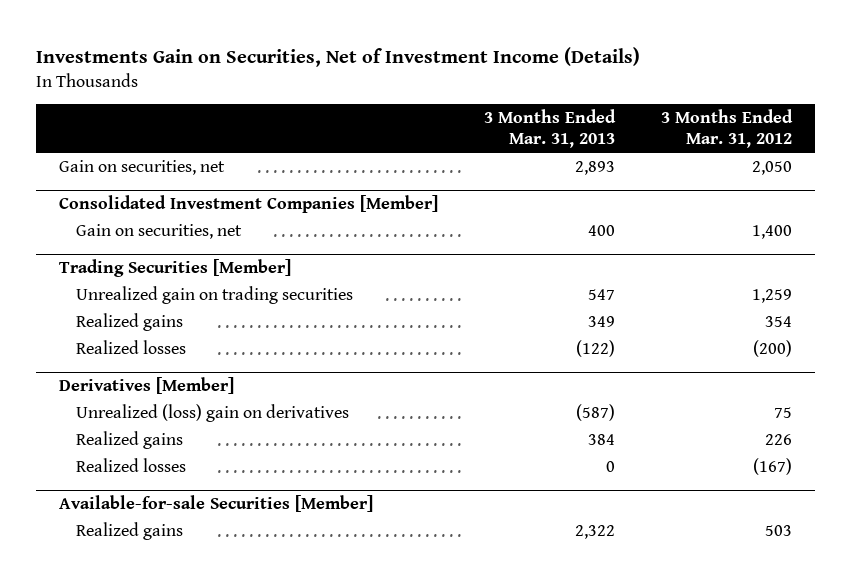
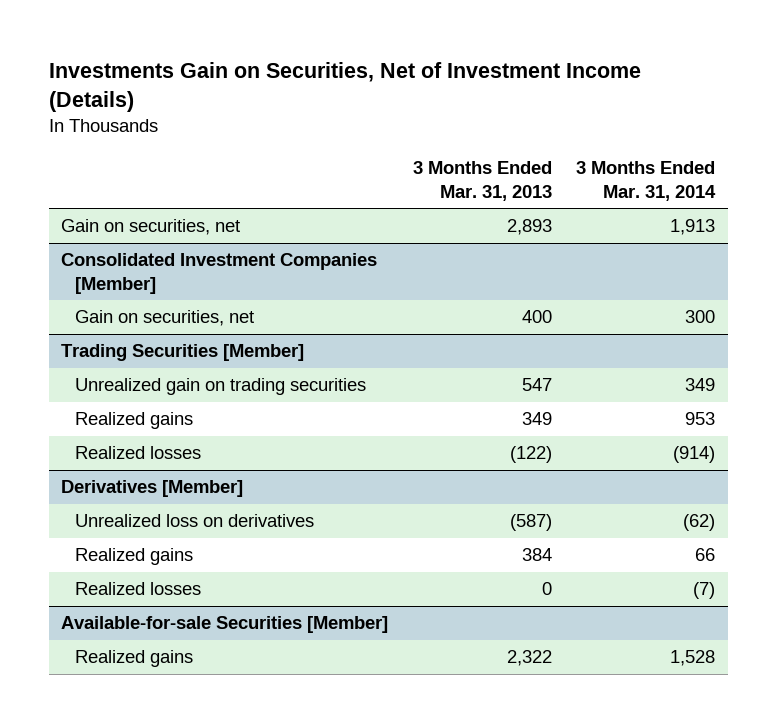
- | 3 Months Ended Mar. 31, 2013 | 3 Months Ended Mar. 31, 2012
+ | 3 Months Ended Mar. 31, 2013 | 3 Months Ended Mar. 31, 2014
@ Derivatives [Member]
- Unrealized (loss) gain on derivatives | (587) | 75
+ Unrealized loss on derivatives | (587) | (62)

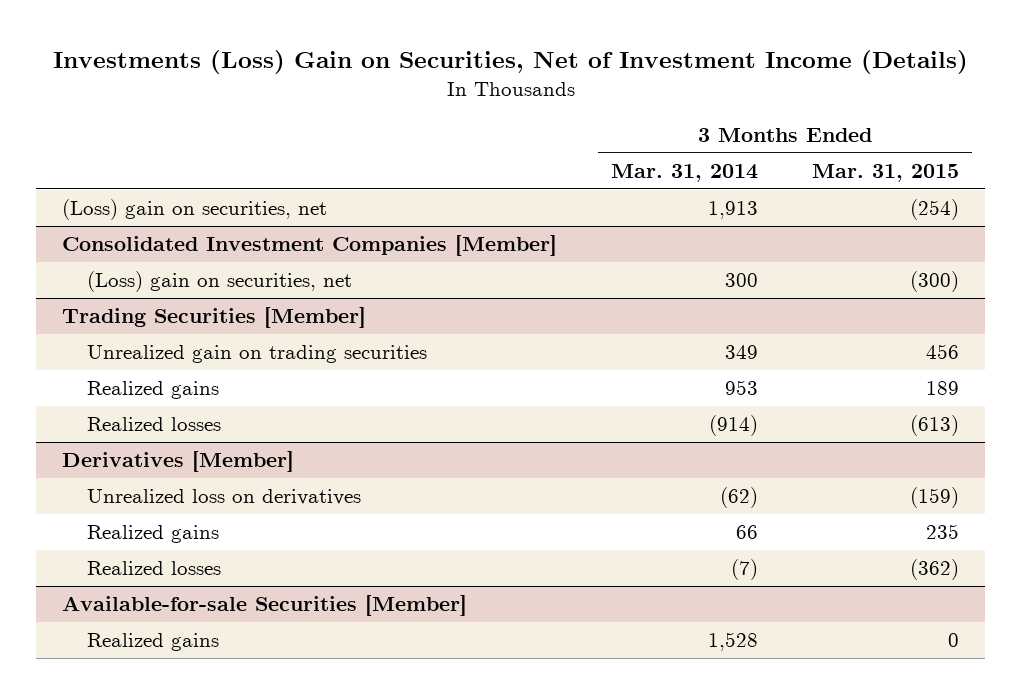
- Investments Gain on Securities, Net of Investment Income (Details)
+ Investments (Loss) Gain on Securities, Net of Investment Income (Details)
- | 3 Months Ended Mar. 31, 2013 | 3 Months Ended Mar. 31, 2014
+ | 3 Months Ended Mar. 31, 2014 | 3 Months Ended Mar. 31, 2015
- Gain on securities, net | 2,893 | 1,913
+ (Loss) gain on securities, net | 1,913 | (254)
@ Consolidated Investment Companies [Member]
- Gain on securities, net | 400 | 300
+ (Loss) gain on securities, net | 300 | (300)

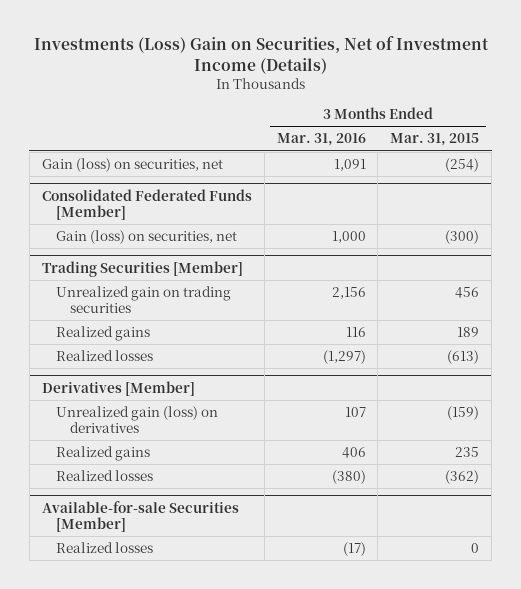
- | 3 Months Ended Mar. 31, 2014 | 3 Months Ended Mar. 31, 2015
+ | 3 Months Ended Mar. 31, 2016 | 3 Months Ended Mar. 31, 2015
- (Loss) gain on securities, net | 1,913 | (254)
- Consolidated Investment Companies [Member]
- (Loss) gain on securities, net | 300 | (300)
+ Gain (loss) on securities, net | 1,091 | (254)
+ Consolidated Federated Funds [Member]
+ Gain (loss) on securities, net | 1,000 | (300)
@ Derivatives [Member]
- Unrealized loss on derivatives | (62) | (159)
+ Unrealized gain (loss) on derivatives | 107 | (159)
@ Available-for-sale Securities [Member]
- Realized gains | 1,528 | 0
+ Realized losses | (17) | 0

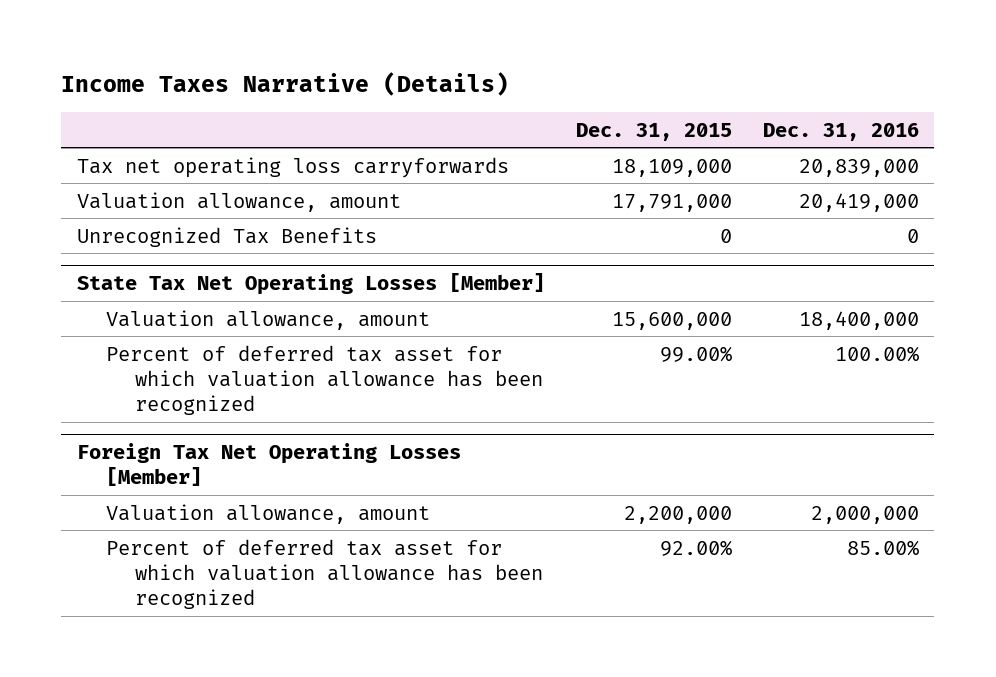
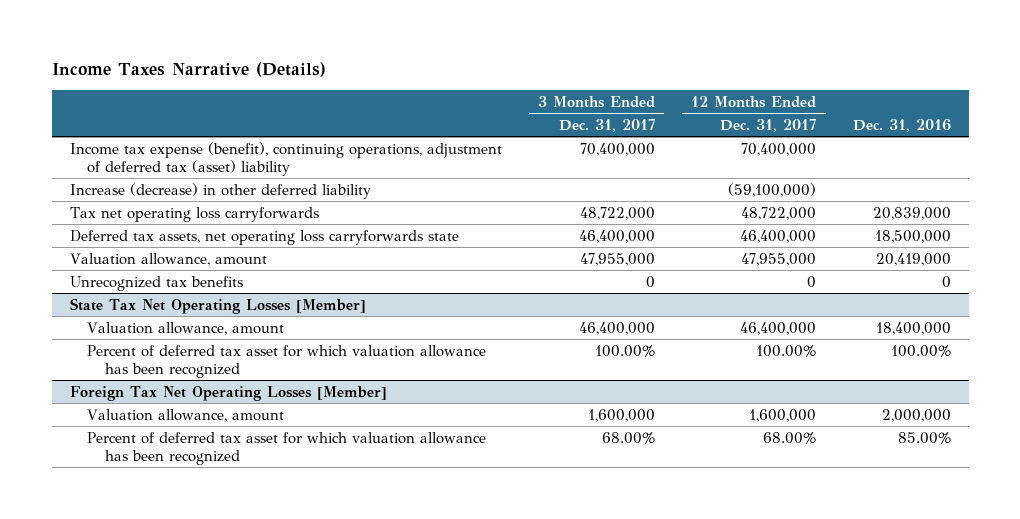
- | Dec. 31, 2015 | Dec. 31, 2016
+ | 3 Months Ended Dec. 31, 2017 | 12 Months Ended Dec. 31, 2017 | Dec. 31, 2016
+ Income tax expense (benefit), continuing operations, adjustment of deferred tax (asset) liability | 70,400,000 | 70,400,000 |
+ Increase (decrease) in other deferred liability | | (59,100,000) |
+ Deferred tax assets, net operating loss carryforwards state | 46,400,000 | 46,400,000 | 18,500,000
- Unrecognized Tax Benefits | 0 | 0
+ Unrecognized tax benefits | 0 | 0 | 0

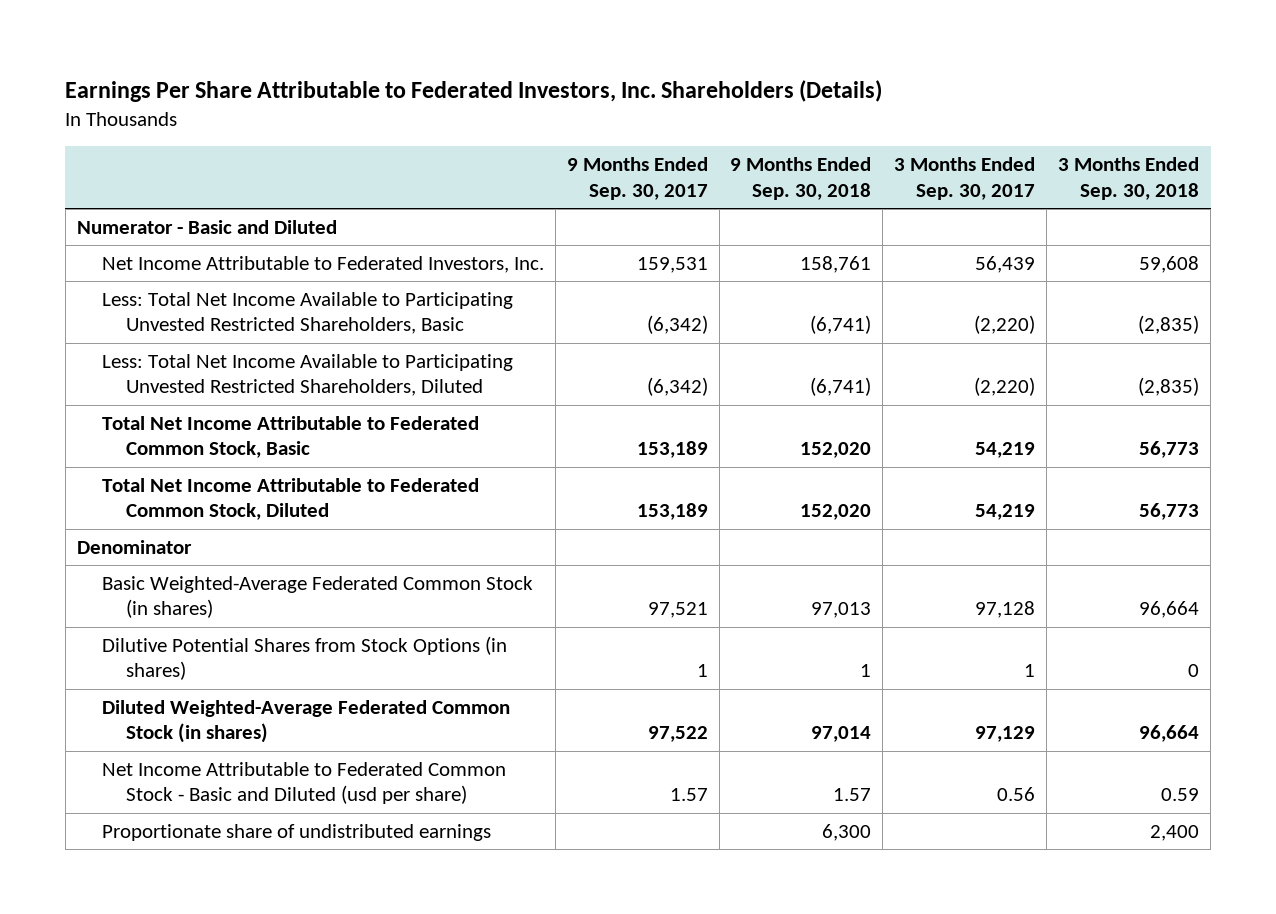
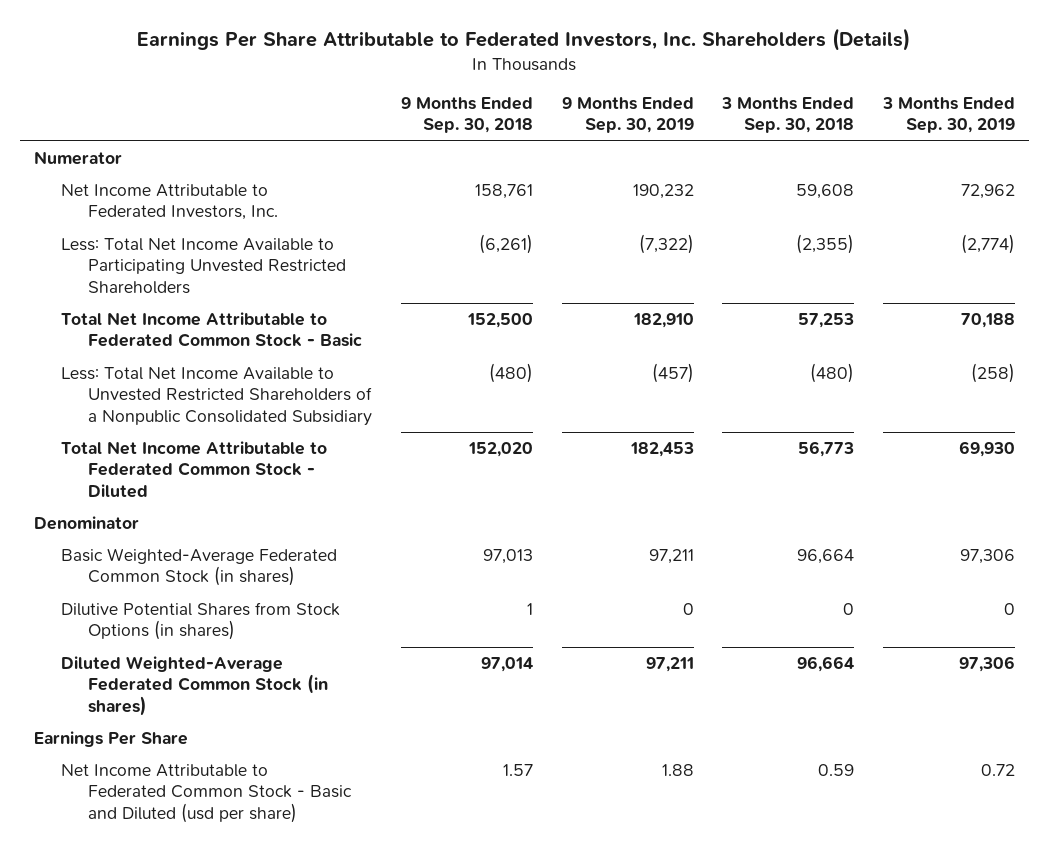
- | 9 Months Ended Sep. 30, 2017 | 9 Months Ended Sep. 30, 2018 | 3 Months Ended Sep. 30, 2017 | 3 Months Ended Sep. 30, 2018
+ | 9 Months Ended Sep. 30, 2018 | 9 Months Ended Sep. 30, 2019 | 3 Months Ended Sep. 30, 2018 | 3 Months Ended Sep. 30, 2019
- Numerator - Basic and Diluted
+ Numerator
- Less: Total Net Income Available to Participating Unvested Restricted Shareholders, Basic | (6,342) | (6,741) | (2,220) | (2,835)
- Less: Total Net Income Available to Participating Unvested Restricted Shareholders, Diluted | (6,342) | (6,741) | (2,220) | (2,835)
- Total Net Income Attributable to Federated Common Stock, Basic | 153,189 | 152,020 | 54,219 | 56,773
- Total Net Income Attributable to Federated Common Stock, Diluted | 153,189 | 152,020 | 54,219 | 56,773
+ Less: Total Net Income Available to Participating Unvested Restricted Shareholders | (6,261) | (7,322) | (2,355) | (2,774)
+ Total Net Income Attributable to Federated Common Stock - Basic | 152,500 | 182,910 | 57,253 | 70,188
+ Less: Total Net Income Available to Unvested Restricted Shareholders of a Nonpublic Consolidated Subsidiary | (480) | (457) | (480) | (258)
+ Total Net Income Attributable to Federated Common Stock - Diluted | 152,020 | 182,453 | 56,773 | 69,930
+ Earnings Per Share
- Proportionate share of undistributed earnings | | 6,300 | | 2,400

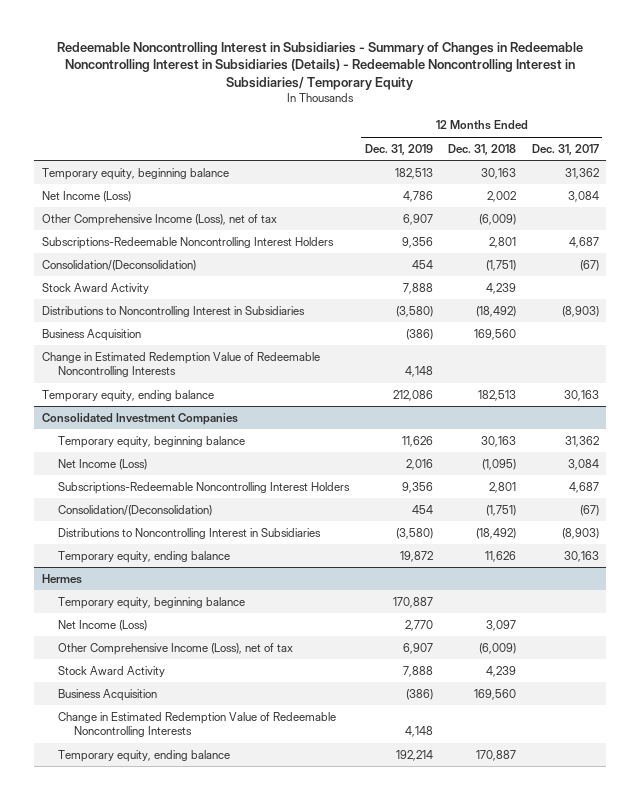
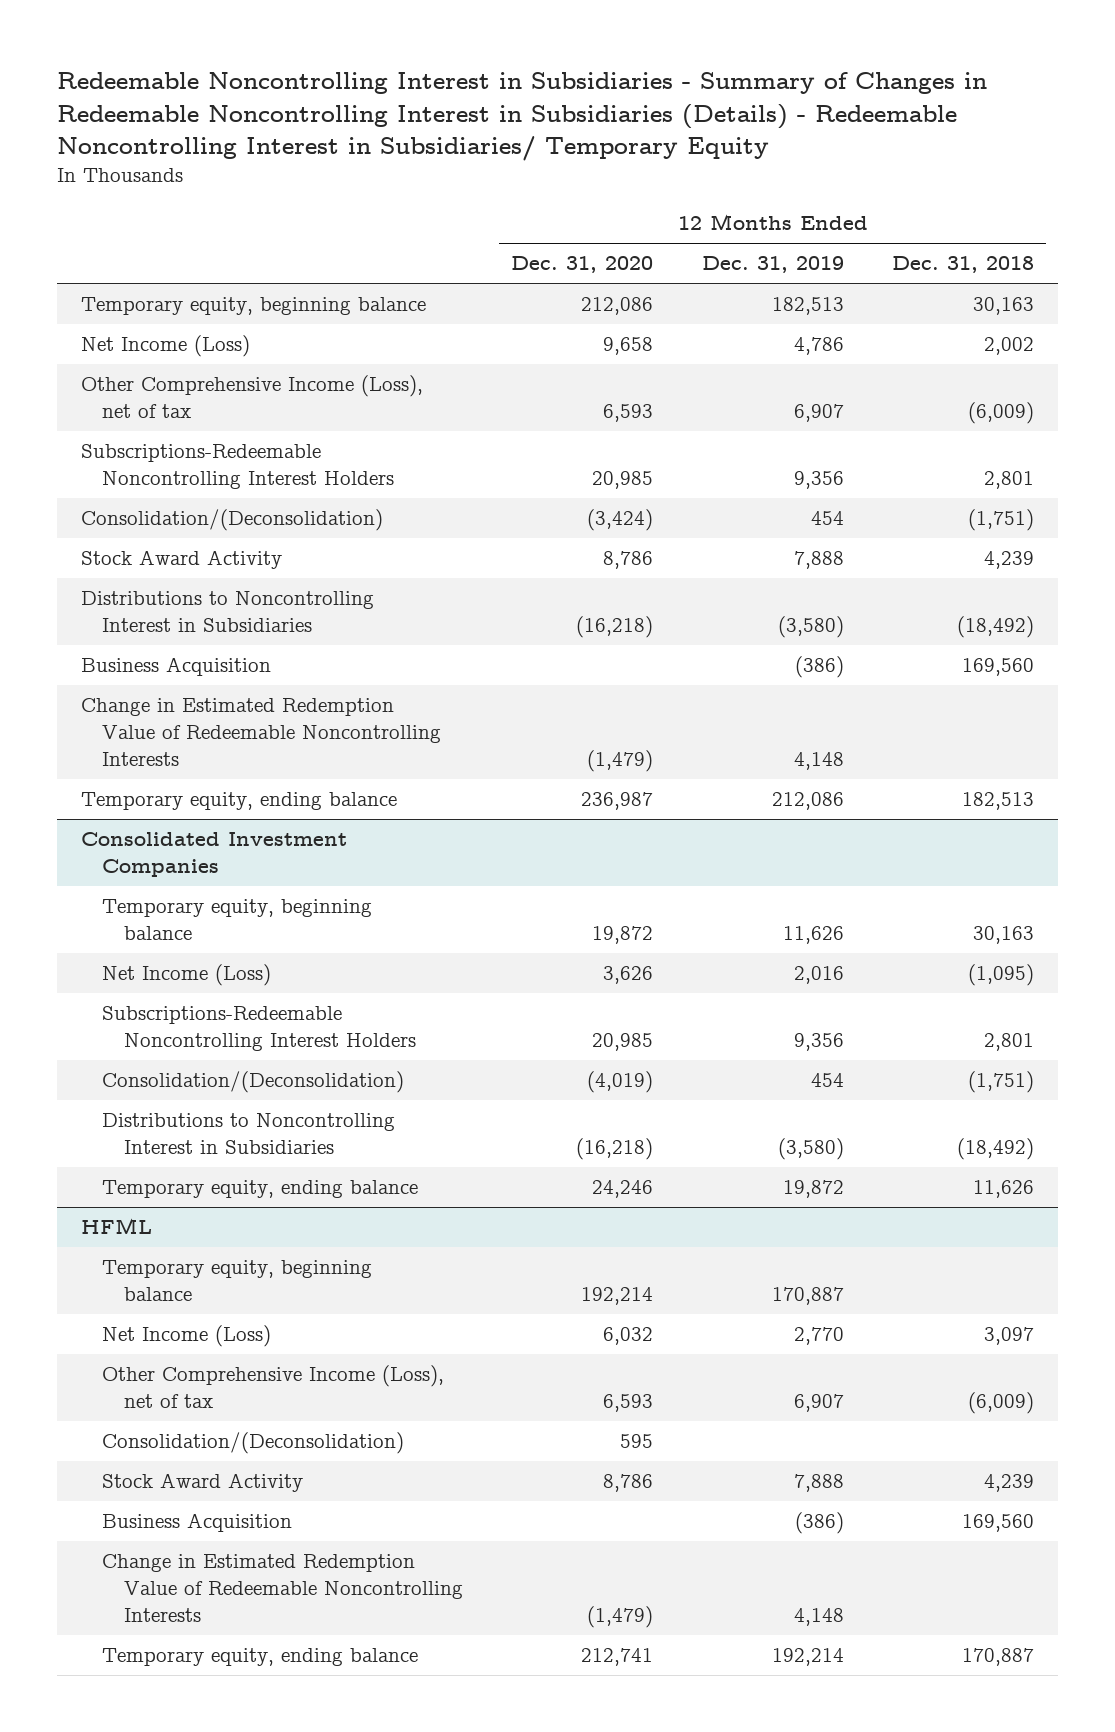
- | 12 Months Ended Dec. 31, 2019 | 12 Months Ended Dec. 31, 2018 | 12 Months Ended Dec. 31, 2017
+ | 12 Months Ended Dec. 31, 2020 | 12 Months Ended Dec. 31, 2019 | 12 Months Ended Dec. 31, 2018
- Hermes
+ HFML
+ Consolidation/(Deconsolidation) | 595 | |

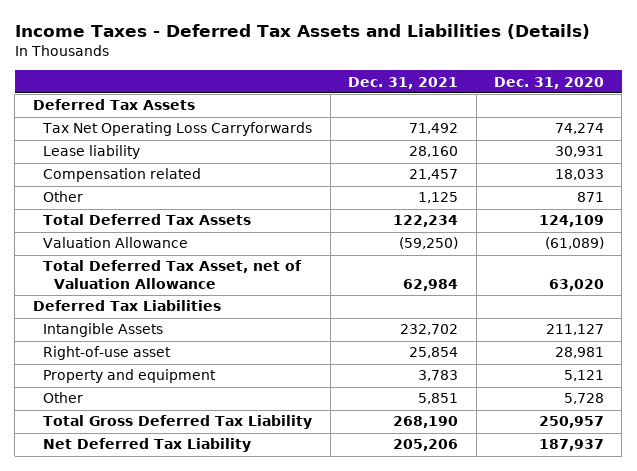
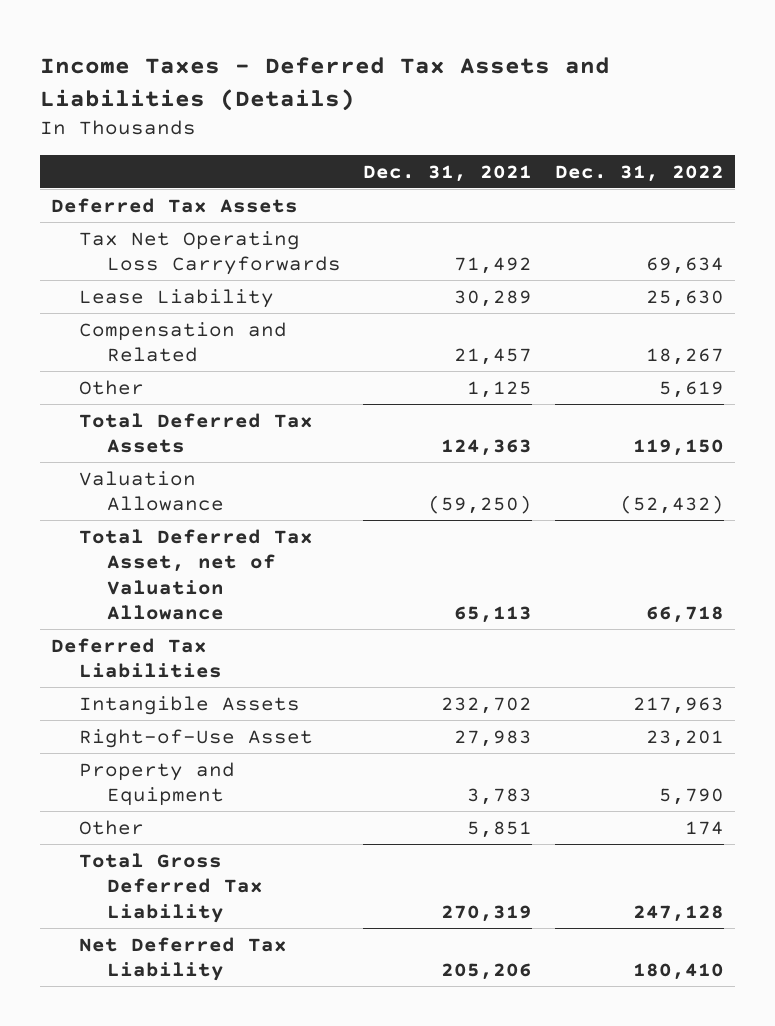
- | Dec. 31, 2021 | Dec. 31, 2020
+ | Dec. 31, 2021 | Dec. 31, 2022
- Lease liability | 28,160 | 30,931
- Compensation related | 21,457 | 18,033
+ Lease Liability | 30,289 | 25,630
+ Compensation and Related | 21,457 | 18,267
- Total Deferred Tax Assets | 122,234 | 124,109
+ Total Deferred Tax Assets | 124,363 | 119,150
- Total Deferred Tax Asset, net of Valuation Allowance | 62,984 | 63,020
+ Total Deferred Tax Asset, net of Valuation Allowance | 65,113 | 66,718
- Right-of-use asset | 25,854 | 28,981
- Property and equipment | 3,783 | 5,121
+ Right-of-Use Asset | 27,983 | 23,201
+ Property and Equipment | 3,783 | 5,790
- Total Gross Deferred Tax Liability | 268,190 | 250,957
+ Total Gross Deferred Tax Liability | 270,319 | 247,128

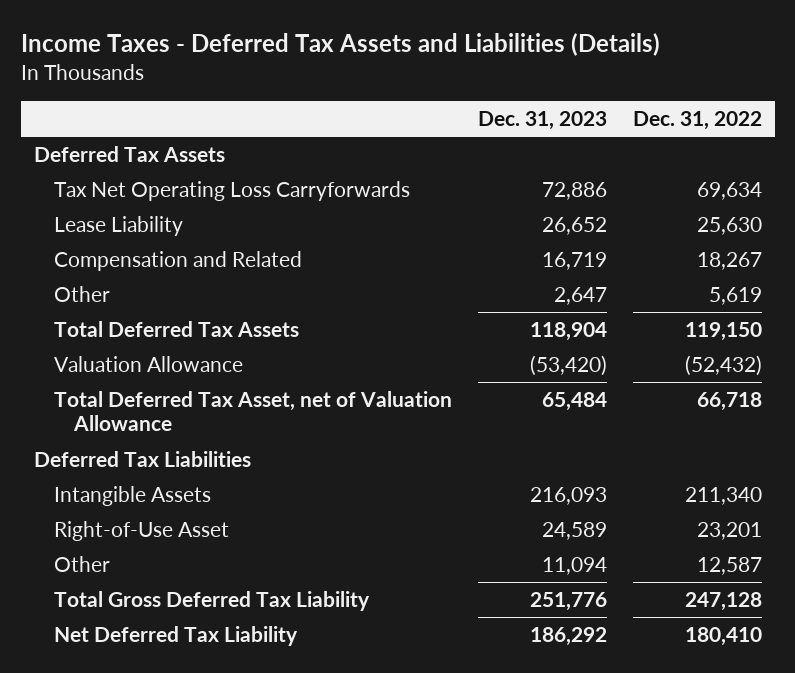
- | Dec. 31, 2021 | Dec. 31, 2022
+ | Dec. 31, 2023 | Dec. 31, 2022
- Intangible Assets | 232,702 | 217,963
+ Intangible Assets | 216,093 | 211,340
- Property and Equipment | 3,783 | 5,790
- Other | 5,851 | 174
+ Other | 11,094 | 12,587

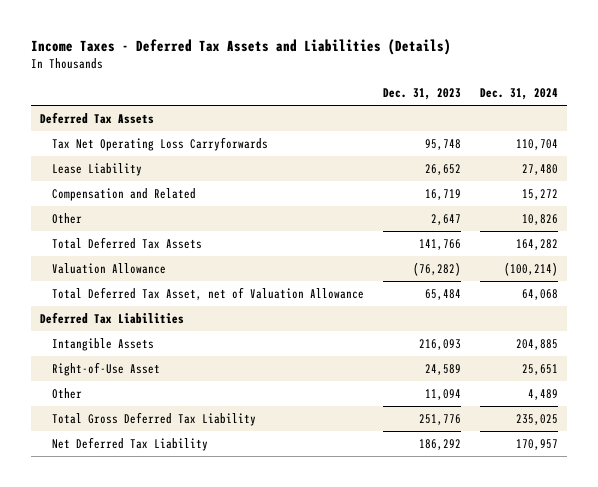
- | Dec. 31, 2023 | Dec. 31, 2022
+ | Dec. 31, 2023 | Dec. 31, 2024
- Tax Net Operating Loss Carryforwards | 72,886 | 69,634
+ Tax Net Operating Loss Carryforwards | 95,748 | 110,704
- Total Deferred Tax Assets | 118,904 | 119,150
- Valuation Allowance | (53,420) | (52,432)
+ Total Deferred Tax Assets | 141,766 | 164,282
+ Valuation Allowance | (76,282) | (100,214)

